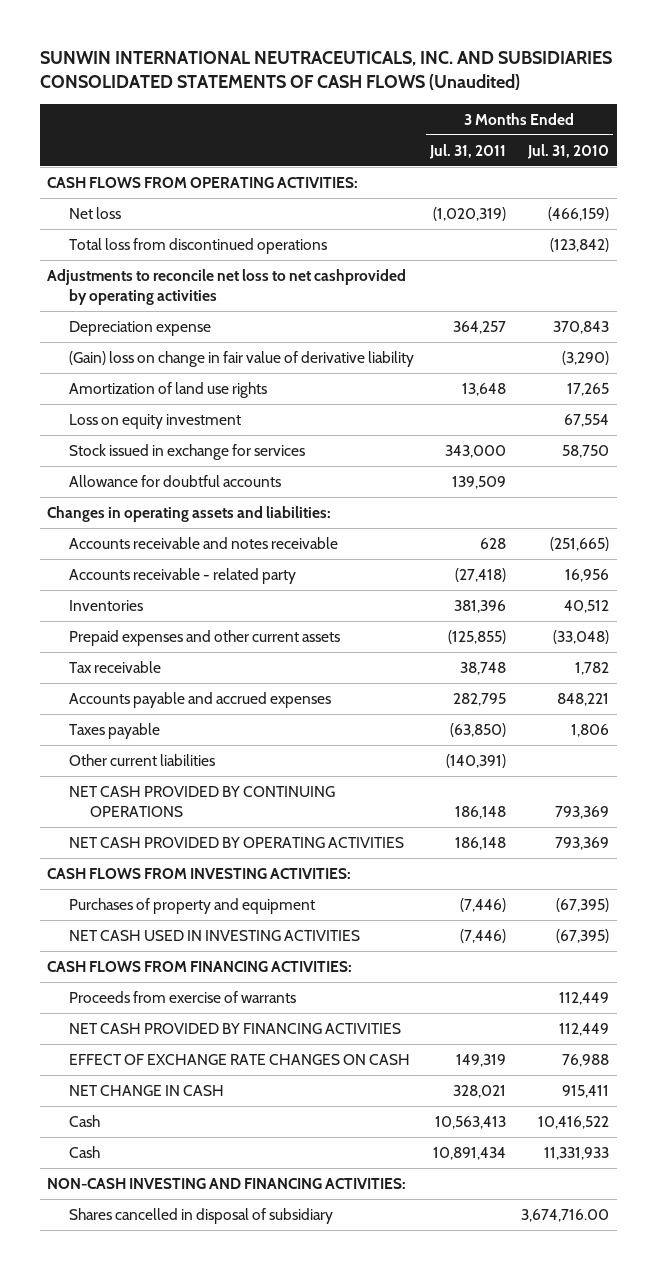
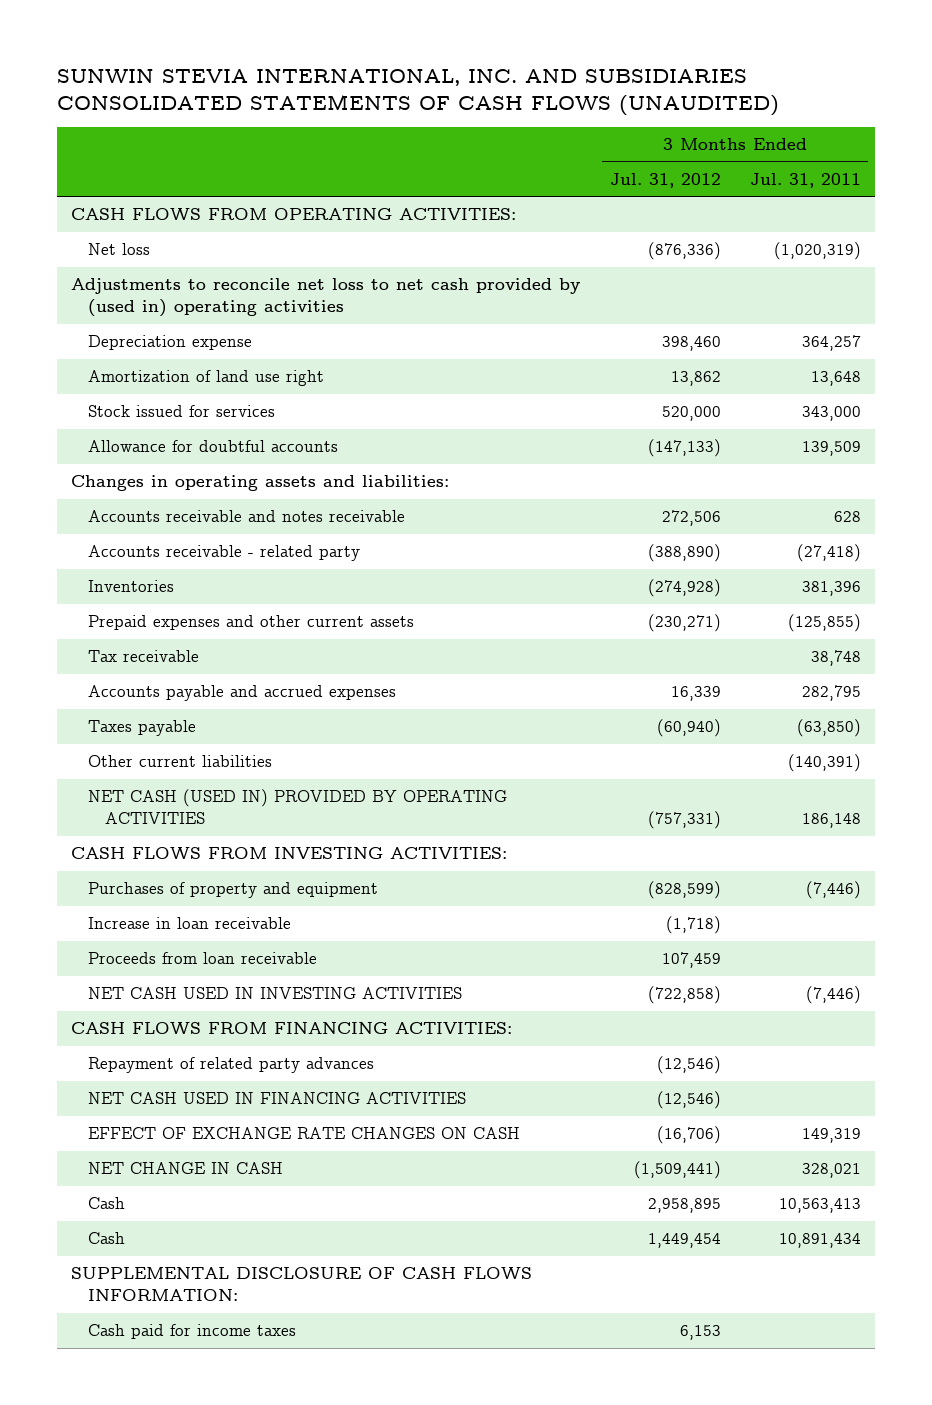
- SUNWIN INTERNATIONAL NEUTRACEUTICALS, INC. AND SUBSIDIARIES CONSOLIDATED STATEMENTS OF CASH FLOWS (Unaudited)
+ SUNWIN STEVIA INTERNATIONAL, INC. AND SUBSIDIARIES CONSOLIDATED STATEMENTS OF CASH FLOWS (UNAUDITED)
- | 3 Months Ended Jul. 31, 2011 | 3 Months Ended Jul. 31, 2010
+ | 3 Months Ended Jul. 31, 2012 | 3 Months Ended Jul. 31, 2011
- Total loss from discontinued operations | | (123,842)
- Adjustments to reconcile net loss to net cashprovided by operating activities
+ Adjustments to reconcile net loss to net cash provided by (used in) operating activities
- (Gain) loss on change in fair value of derivative liability | | (3,290)
- Amortization of land use rights | 13,648 | 17,265
- Loss on equity investment | | 67,554
- Stock issued in exchange for services | 343,000 | 58,750
+ Amortization of land use right | 13,862 | 13,648
+ Stock issued for services | 520,000 | 343,000
- NET CASH PROVIDED BY CONTINUING OPERATIONS | 186,148 | 793,369
- NET CASH PROVIDED BY OPERATING ACTIVITIES | 186,148 | 793,369
+ NET CASH (USED IN) PROVIDED BY OPERATING ACTIVITIES | (757,331) | 186,148
+ Increase in loan receivable | (1,718) |
+ Proceeds from loan receivable | 107,459 |
- Proceeds from exercise of warrants | | 112,449
- NET CASH PROVIDED BY FINANCING ACTIVITIES | | 112,449
+ Repayment of related party advances | (12,546) |
+ NET CASH USED IN FINANCING ACTIVITIES | (12,546) |
- NON-CASH INVESTING AND FINANCING ACTIVITIES:
- Shares cancelled in disposal of subsidiary | | 3,674,716.00
+ SUPPLEMENTAL DISCLOSURE OF CASH FLOWS INFORMATION:
+ Cash paid for income taxes | 6,153 |

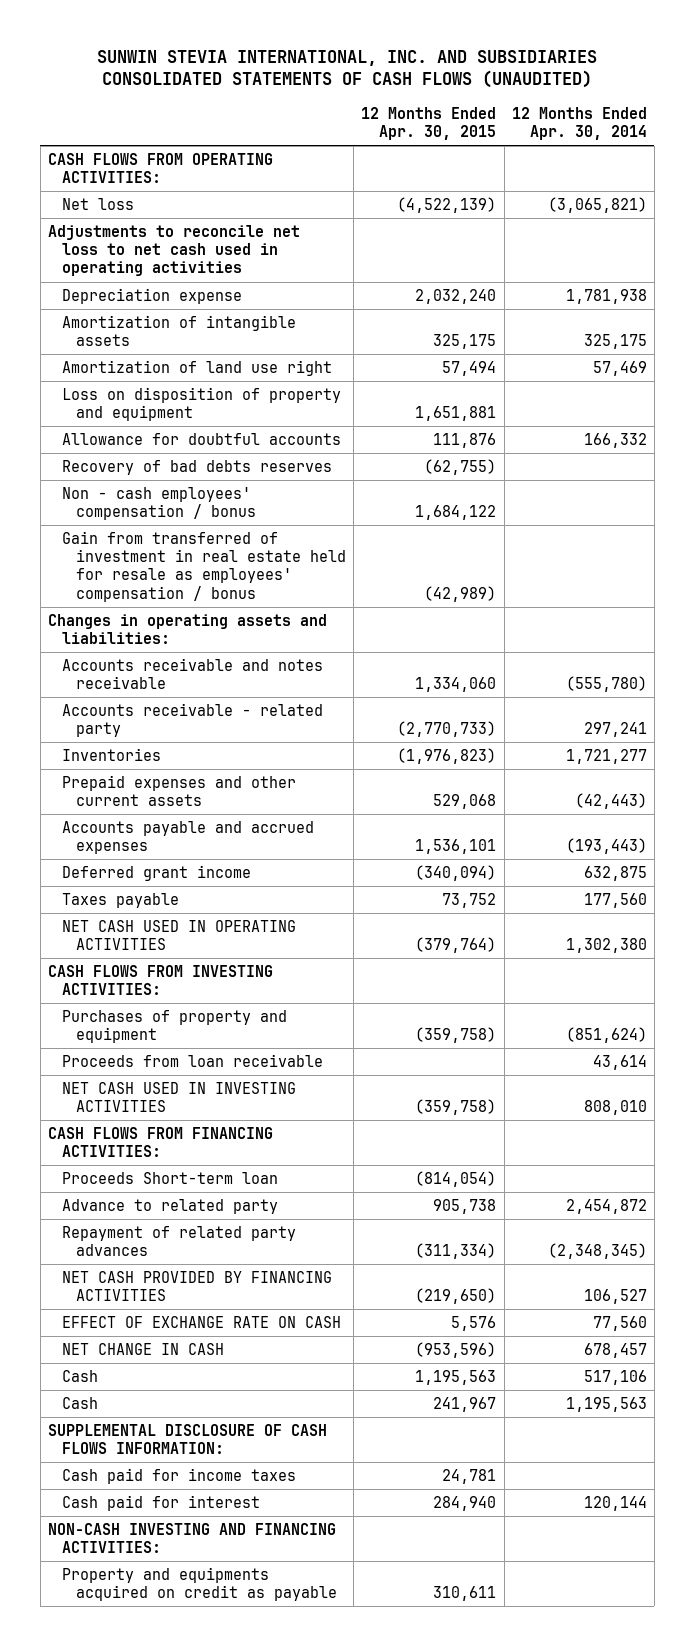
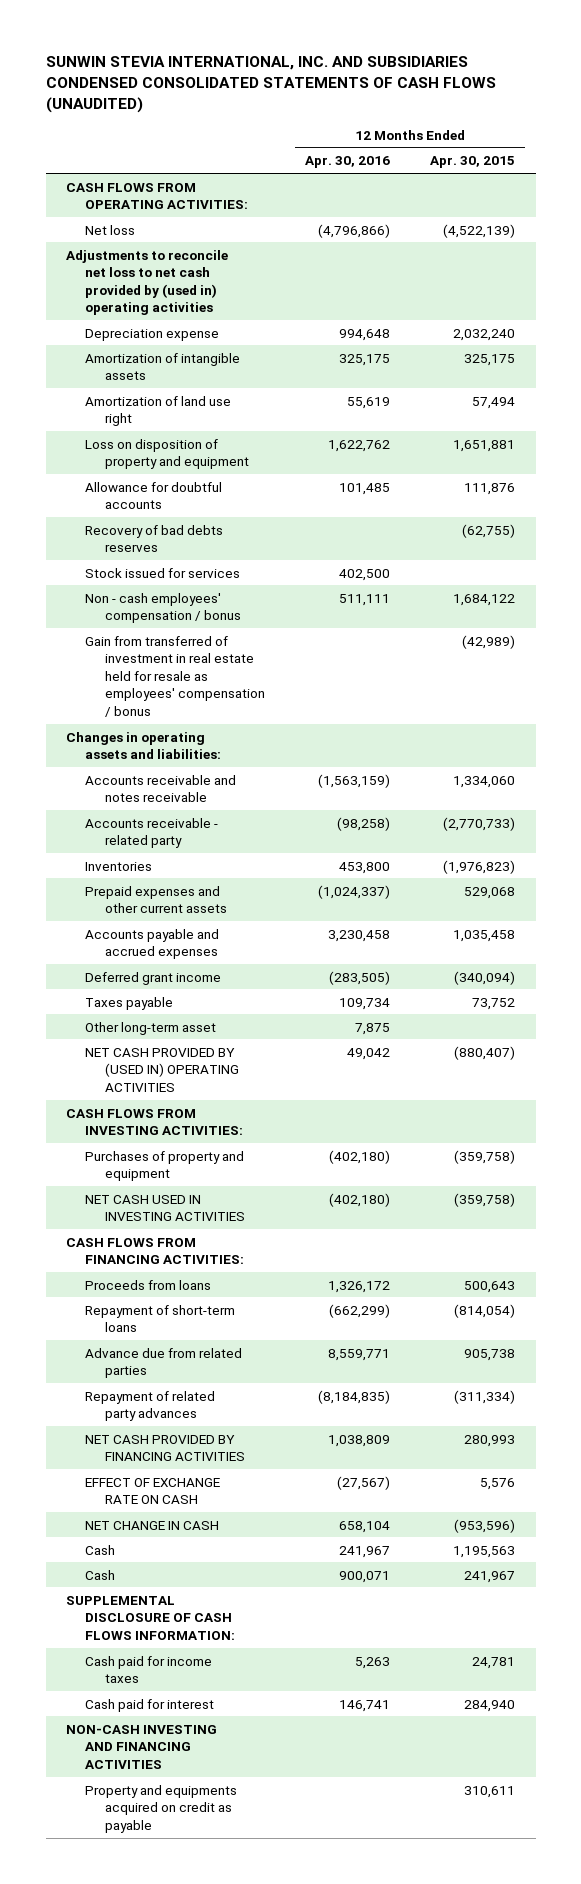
- SUNWIN STEVIA INTERNATIONAL, INC. AND SUBSIDIARIES CONSOLIDATED STATEMENTS OF CASH FLOWS (UNAUDITED)
+ SUNWIN STEVIA INTERNATIONAL, INC. AND SUBSIDIARIES CONDENSED CONSOLIDATED STATEMENTS OF CASH FLOWS (UNAUDITED)
- | 12 Months Ended Apr. 30, 2015 | 12 Months Ended Apr. 30, 2014
+ | 12 Months Ended Apr. 30, 2016 | 12 Months Ended Apr. 30, 2015
- Adjustments to reconcile net loss to net cash used in operating activities
+ Adjustments to reconcile net loss to net cash provided by (used in) operating activities
+ Stock issued for services | 402,500 |
- Accounts payable and accrued expenses | 1,536,101 | (193,443)
+ Accounts payable and accrued expenses | 3,230,458 | 1,035,458
- NET CASH USED IN OPERATING ACTIVITIES | (379,764) | 1,302,380
+ Other long-term asset | 7,875 |
+ NET CASH PROVIDED BY (USED IN) OPERATING ACTIVITIES | 49,042 | (880,407)
- Proceeds from loan receivable | | 43,614
- Proceeds Short-term loan | (814,054) |
- Advance to related party | 905,738 | 2,454,872
+ Proceeds from loans | 1,326,172 | 500,643
+ Repayment of short-term loans | (662,299) | (814,054)
+ Advance due from related parties | 8,559,771 | 905,738
- NET CASH PROVIDED BY FINANCING ACTIVITIES | (219,650) | 106,527
+ NET CASH PROVIDED BY FINANCING ACTIVITIES | 1,038,809 | 280,993
- NON-CASH INVESTING AND FINANCING ACTIVITIES:
+ NON-CASH INVESTING AND FINANCING ACTIVITIES

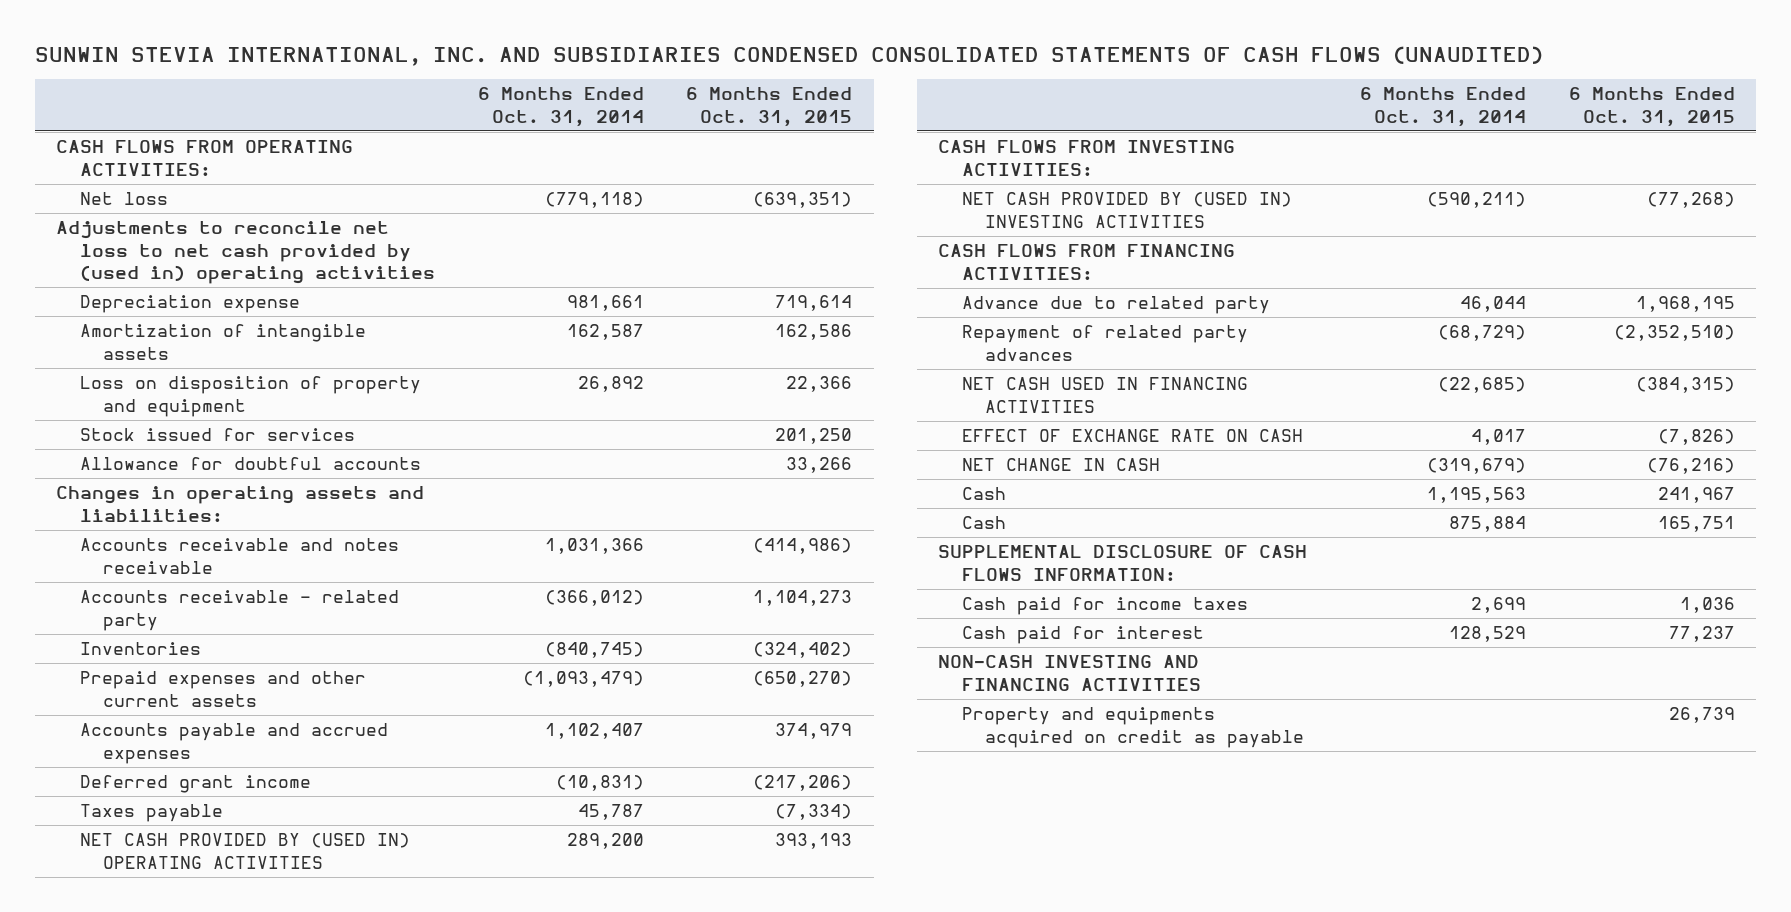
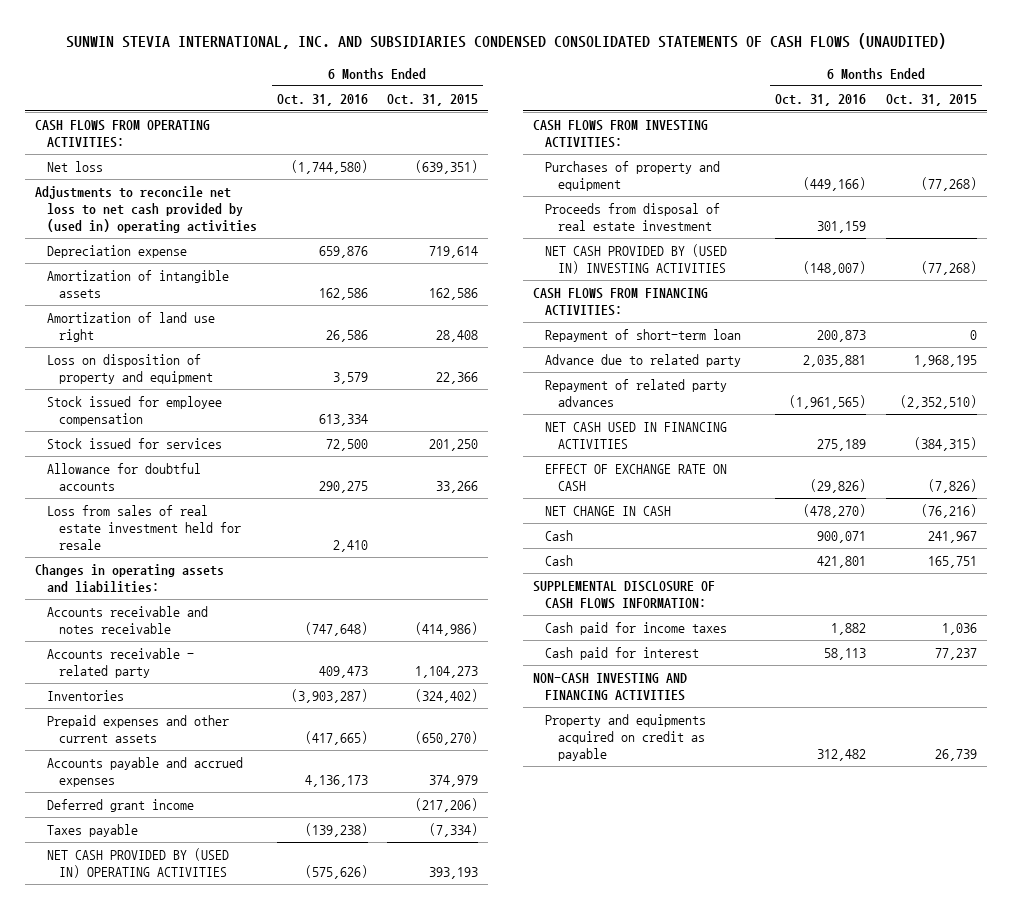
- | 6 Months Ended Oct. 31, 2014 | 6 Months Ended Oct. 31, 2015
+ | 6 Months Ended Oct. 31, 2016 | 6 Months Ended Oct. 31, 2015
+ Amortization of land use right | 26,586 | 28,408
+ Stock issued for employee compensation | 613,334 |
+ Loss from sales of real estate investment held for resale | 2,410 |
+ Purchases of property and equipment | (449,166) | (77,268)
+ Proceeds from disposal of real estate investment | 301,159 |
+ Repayment of short-term loan | 200,873 | 0

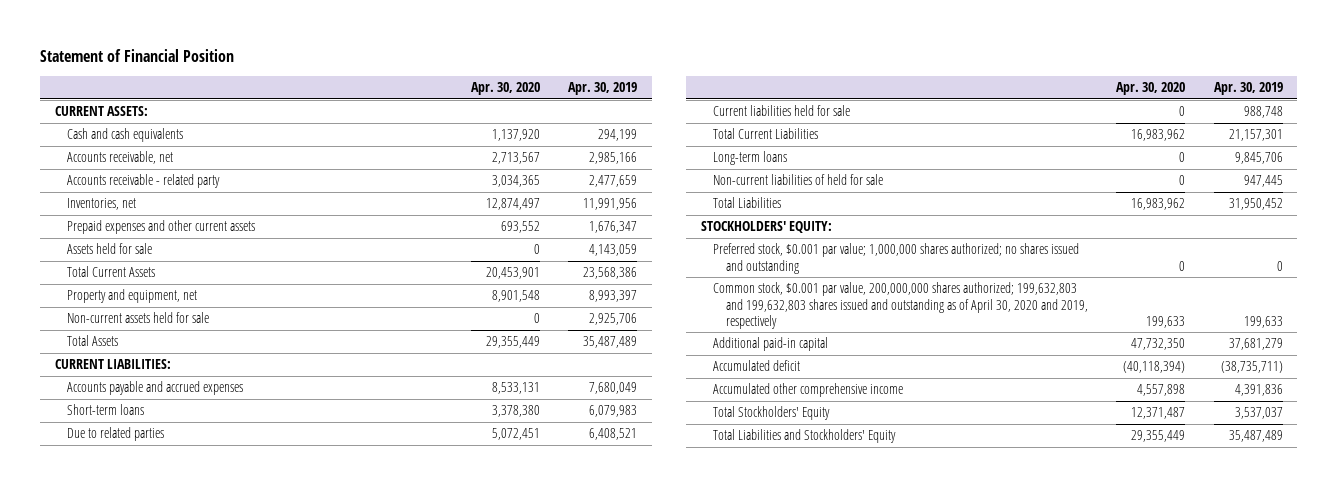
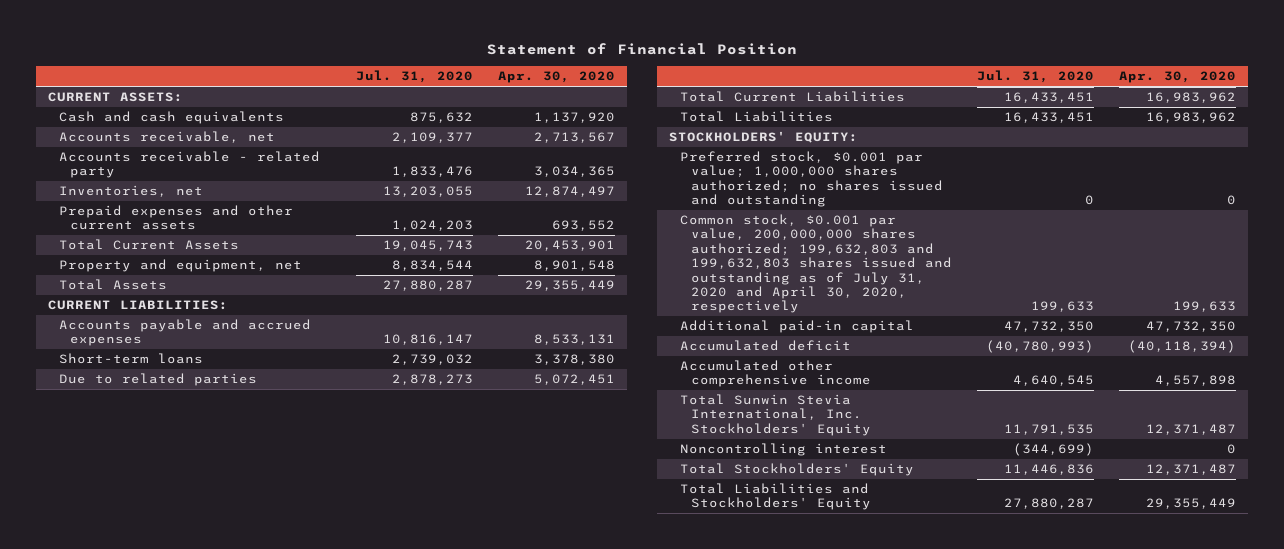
- | Apr. 30, 2020 | Apr. 30, 2019
+ | Jul. 31, 2020 | Apr. 30, 2020
- Assets held for sale | 0 | 4,143,059
- Non-current assets held for sale | 0 | 2,925,706
- Current liabilities held for sale | 0 | 988,748
- Long-term loans | 0 | 9,845,706
- Non-current liabilities of held for sale | 0 | 947,445
- Common stock, $0.001 par value, 200,000,000 shares authorized; 199,632,803 and 199,632,803 shares issued and outstanding as of April 30, 2020 and 2019, respectively | 199,633 | 199,633
+ Common stock, $0.001 par value, 200,000,000 shares authorized; 199,632,803 and 199,632,803 shares issued and outstanding as of July 31, 2020 and April 30, 2020, respectively | 199,633 | 199,633
+ Total Sunwin Stevia International, Inc. Stockholders' Equity | 11,791,535 | 12,371,487
+ Noncontrolling interest | (344,699) | 0

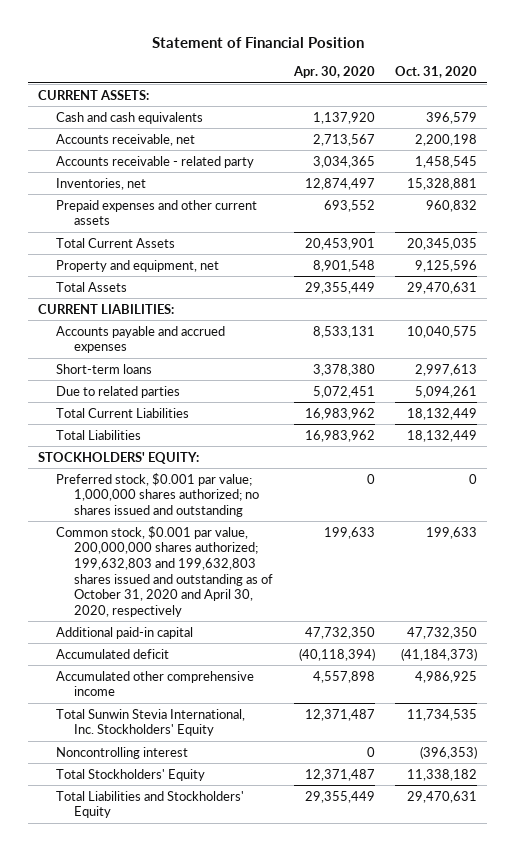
- | Jul. 31, 2020 | Apr. 30, 2020
+ | Apr. 30, 2020 | Oct. 31, 2020
- Common stock, $0.001 par value, 200,000,000 shares authorized; 199,632,803 and 199,632,803 shares issued and outstanding as of July 31, 2020 and April 30, 2020, respectively | 199,633 | 199,633
+ Common stock, $0.001 par value, 200,000,000 shares authorized; 199,632,803 and 199,632,803 shares issued and outstanding as of October 31, 2020 and April 30, 2020, respectively | 199,633 | 199,633

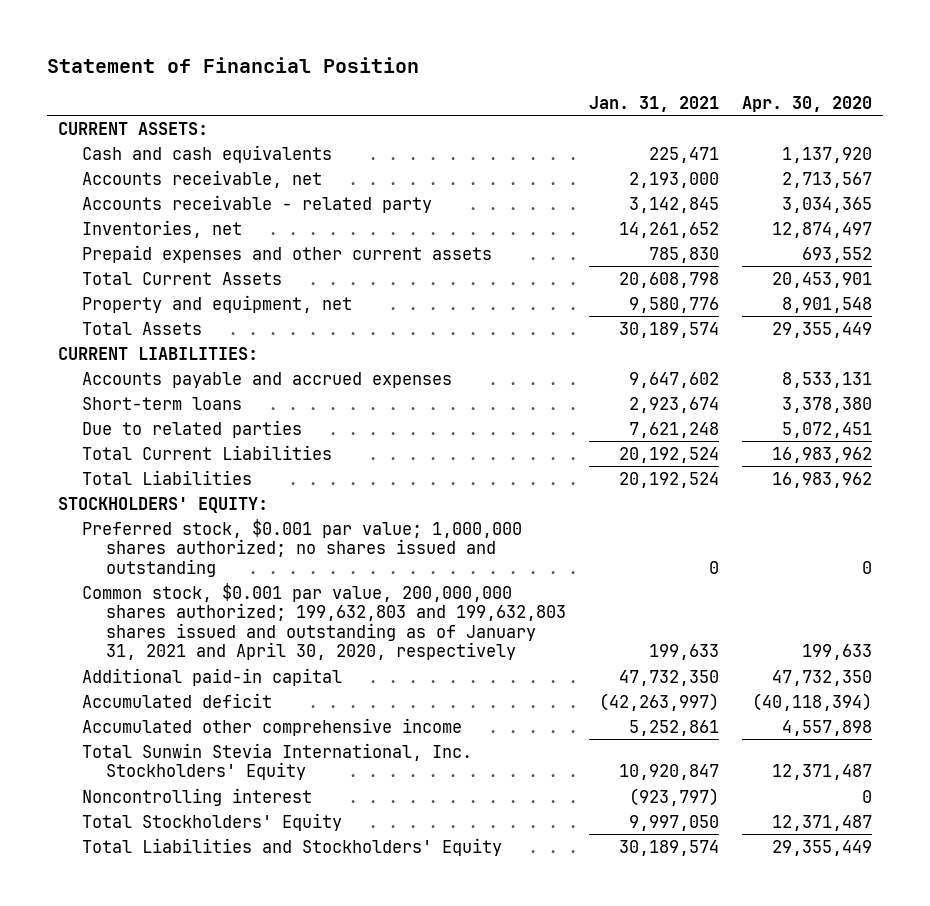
- | Apr. 30, 2020 | Oct. 31, 2020
+ | Jan. 31, 2021 | Apr. 30, 2020
- Common stock, $0.001 par value, 200,000,000 shares authorized; 199,632,803 and 199,632,803 shares issued and outstanding as of October 31, 2020 and April 30, 2020, respectively | 199,633 | 199,633
+ Common stock, $0.001 par value, 200,000,000 shares authorized; 199,632,803 and 199,632,803 shares issued and outstanding as of January 31, 2021 and April 30, 2020, respectively | 199,633 | 199,633

